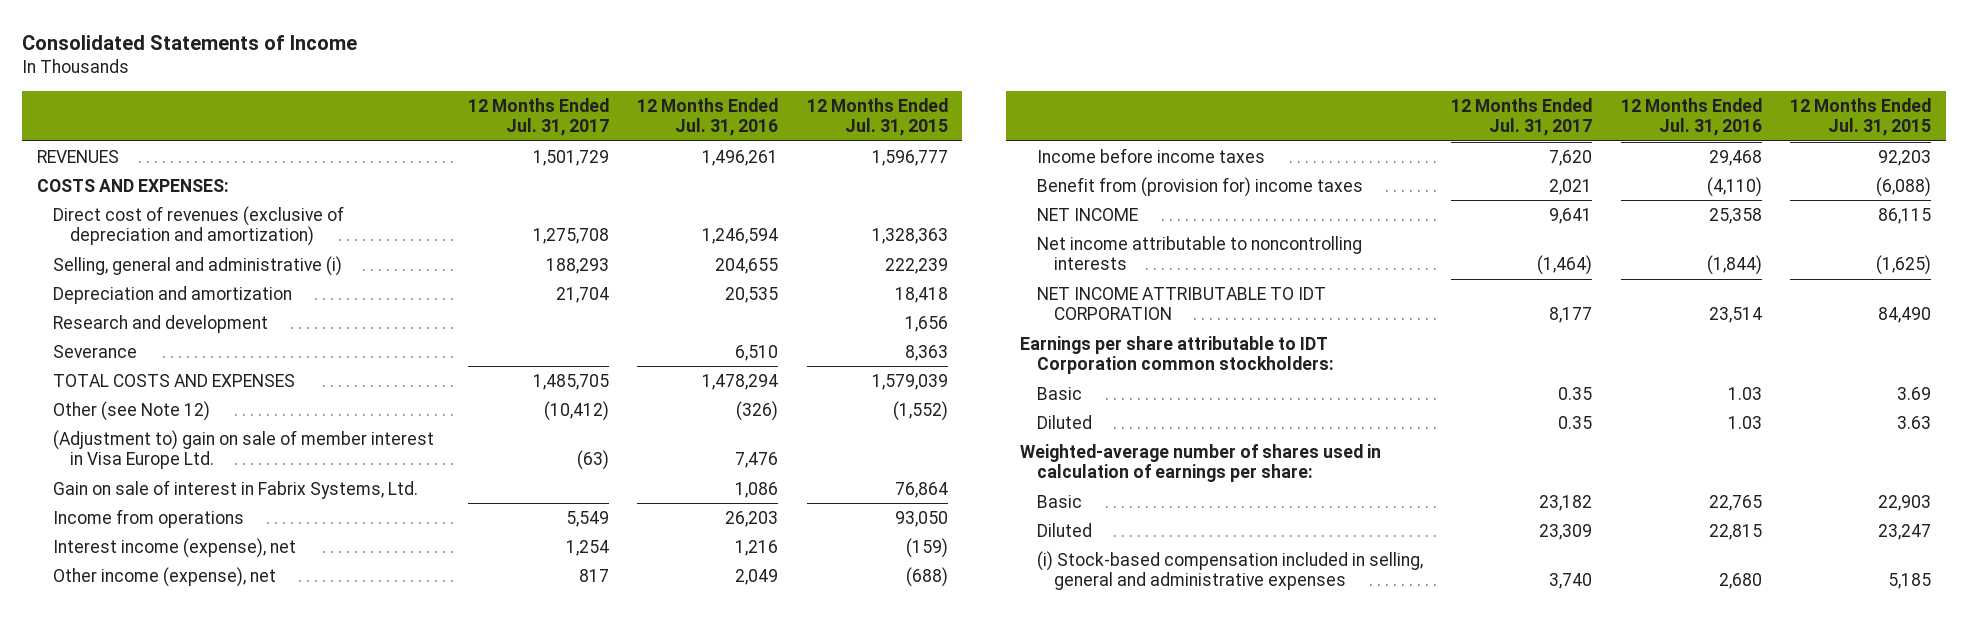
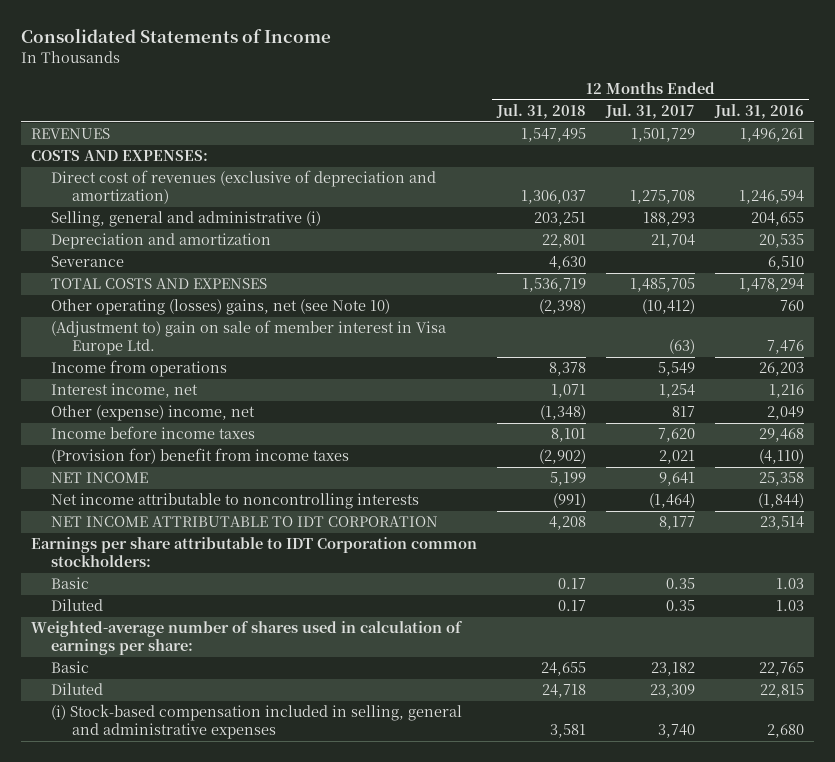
- | 12 Months Ended Jul. 31, 2017 | 12 Months Ended Jul. 31, 2016 | 12 Months Ended Jul. 31, 2015
+ | 12 Months Ended Jul. 31, 2018 | 12 Months Ended Jul. 31, 2017 | 12 Months Ended Jul. 31, 2016
- Research and development | | | 1,656
- Other (see Note 12) | (10,412) | (326) | (1,552)
+ Other operating (losses) gains, net (see Note 10) | (2,398) | (10,412) | 760
- Gain on sale of interest in Fabrix Systems, Ltd. | | 1,086 | 76,864
- Interest income (expense), net | 1,254 | 1,216 | (159)
- Other income (expense), net | 817 | 2,049 | (688)
+ Interest income, net | 1,071 | 1,254 | 1,216
+ Other (expense) income, net | (1,348) | 817 | 2,049
- Benefit from (provision for) income taxes | 2,021 | (4,110) | (6,088)
+ (Provision for) benefit from income taxes | (2,902) | 2,021 | (4,110)

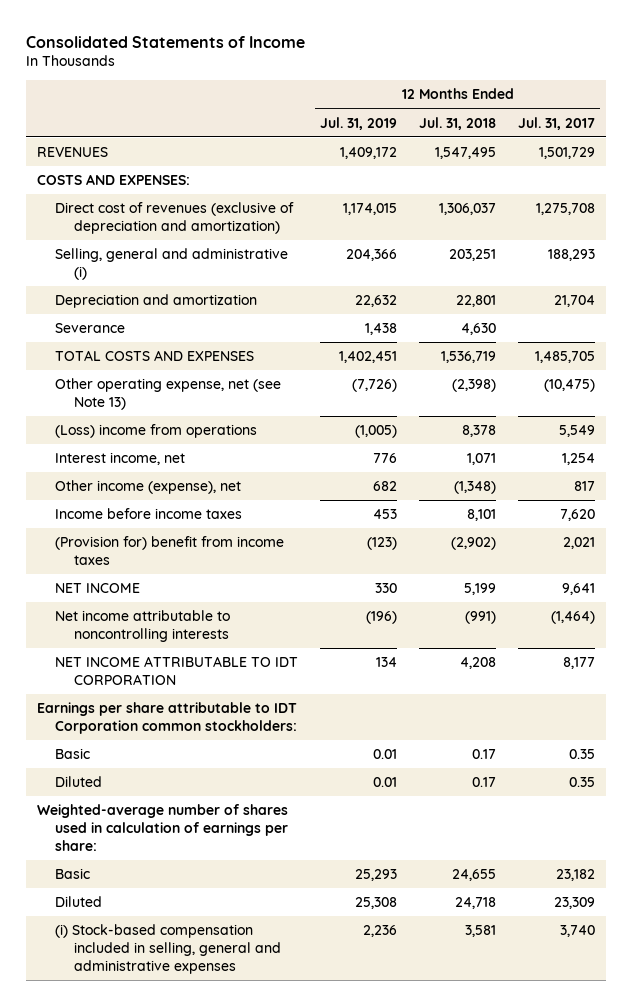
- | 12 Months Ended Jul. 31, 2018 | 12 Months Ended Jul. 31, 2017 | 12 Months Ended Jul. 31, 2016
+ | 12 Months Ended Jul. 31, 2019 | 12 Months Ended Jul. 31, 2018 | 12 Months Ended Jul. 31, 2017
- Other operating (losses) gains, net (see Note 10) | (2,398) | (10,412) | 760
- (Adjustment to) gain on sale of member interest in Visa Europe Ltd. | | (63) | 7,476
- Income from operations | 8,378 | 5,549 | 26,203
+ Other operating expense, net (see Note 13) | (7,726) | (2,398) | (10,475)
+ (Loss) income from operations | (1,005) | 8,378 | 5,549
- Other (expense) income, net | (1,348) | 817 | 2,049
+ Other income (expense), net | 682 | (1,348) | 817

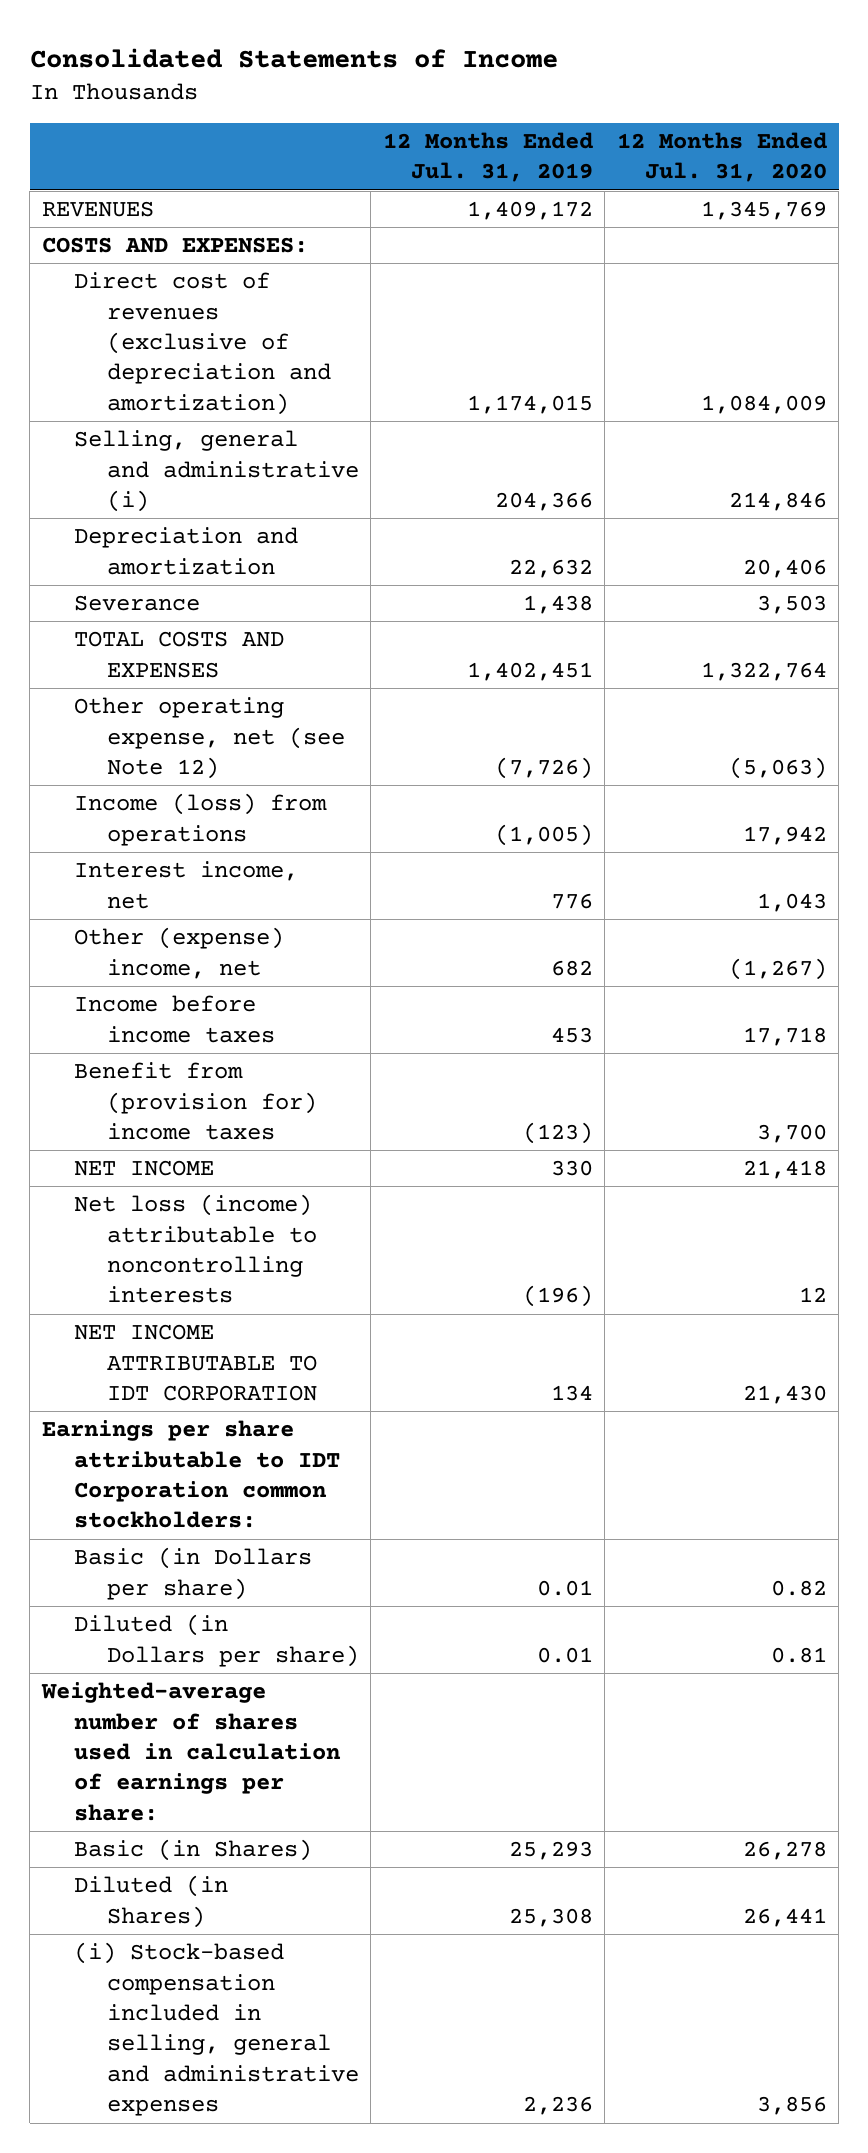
- | 12 Months Ended Jul. 31, 2019 | 12 Months Ended Jul. 31, 2018 | 12 Months Ended Jul. 31, 2017
+ | 12 Months Ended Jul. 31, 2019 | 12 Months Ended Jul. 31, 2020
- Other operating expense, net (see Note 13) | (7,726) | (2,398) | (10,475)
- (Loss) income from operations | (1,005) | 8,378 | 5,549
+ Other operating expense, net (see Note 12) | (7,726) | (5,063)
+ Income (loss) from operations | (1,005) | 17,942
- Other income (expense), net | 682 | (1,348) | 817
+ Other (expense) income, net | 682 | (1,267)
- (Provision for) benefit from income taxes | (123) | (2,902) | 2,021
+ Benefit from (provision for) income taxes | (123) | 3,700
- Net income attributable to noncontrolling interests | (196) | (991) | (1,464)
+ Net loss (income) attributable to noncontrolling interests | (196) | 12
- Basic | 0.01 | 0.17 | 0.35
- Diluted | 0.01 | 0.17 | 0.35
+ Basic (in Dollars per share) | 0.01 | 0.82
+ Diluted (in Dollars per share) | 0.01 | 0.81
- Basic | 25,293 | 24,655 | 23,182
- Diluted | 25,308 | 24,718 | 23,309
+ Basic (in Shares) | 25,293 | 26,278
+ Diluted (in Shares) | 25,308 | 26,441

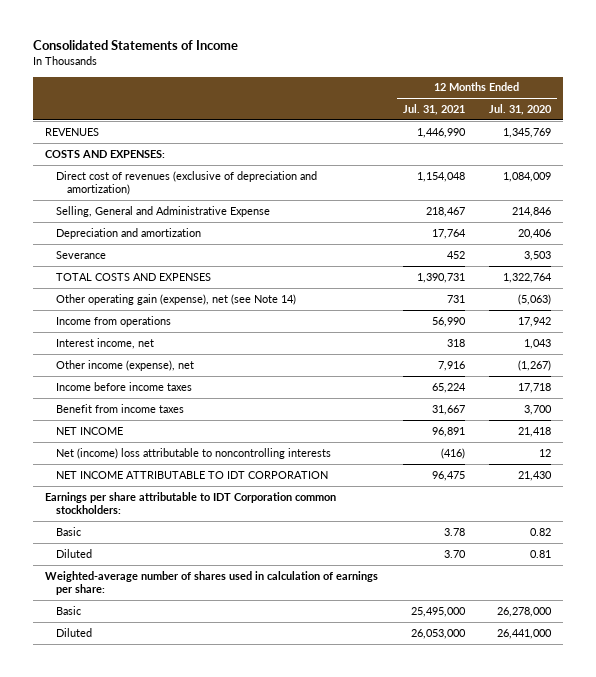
- | 12 Months Ended Jul. 31, 2019 | 12 Months Ended Jul. 31, 2020
+ | 12 Months Ended Jul. 31, 2021 | 12 Months Ended Jul. 31, 2020
- Selling, general and administrative (i) | 204,366 | 214,846
+ Selling, General and Administrative Expense | 218,467 | 214,846
- Other operating expense, net (see Note 12) | (7,726) | (5,063)
- Income (loss) from operations | (1,005) | 17,942
+ Other operating gain (expense), net (see Note 14) | 731 | (5,063)
+ Income from operations | 56,990 | 17,942
- Other (expense) income, net | 682 | (1,267)
+ Other income (expense), net | 7,916 | (1,267)
- Benefit from (provision for) income taxes | (123) | 3,700
+ Benefit from income taxes | 31,667 | 3,700
- Net loss (income) attributable to noncontrolling interests | (196) | 12
+ Net (income) loss attributable to noncontrolling interests | (416) | 12
- Basic (in Dollars per share) | 0.01 | 0.82
- Diluted (in Dollars per share) | 0.01 | 0.81
+ Basic | 3.78 | 0.82
+ Diluted | 3.70 | 0.81
- Basic (in Shares) | 25,293 | 26,278
- Diluted (in Shares) | 25,308 | 26,441
- (i) Stock-based compensation included in selling, general and administrative expenses | 2,236 | 3,856
+ Basic | 25,495,000 | 26,278,000
+ Diluted | 26,053,000 | 26,441,000

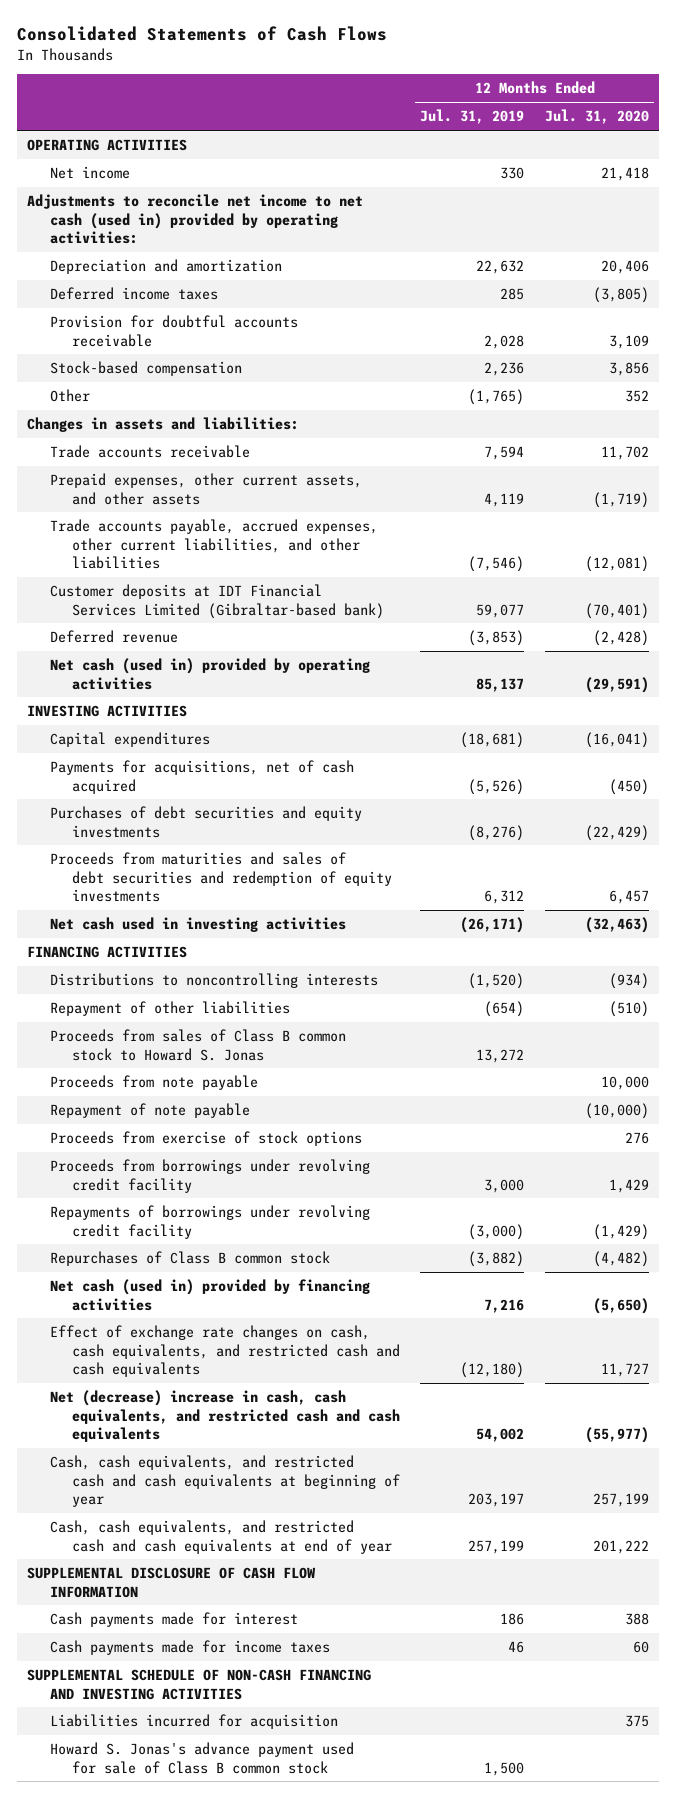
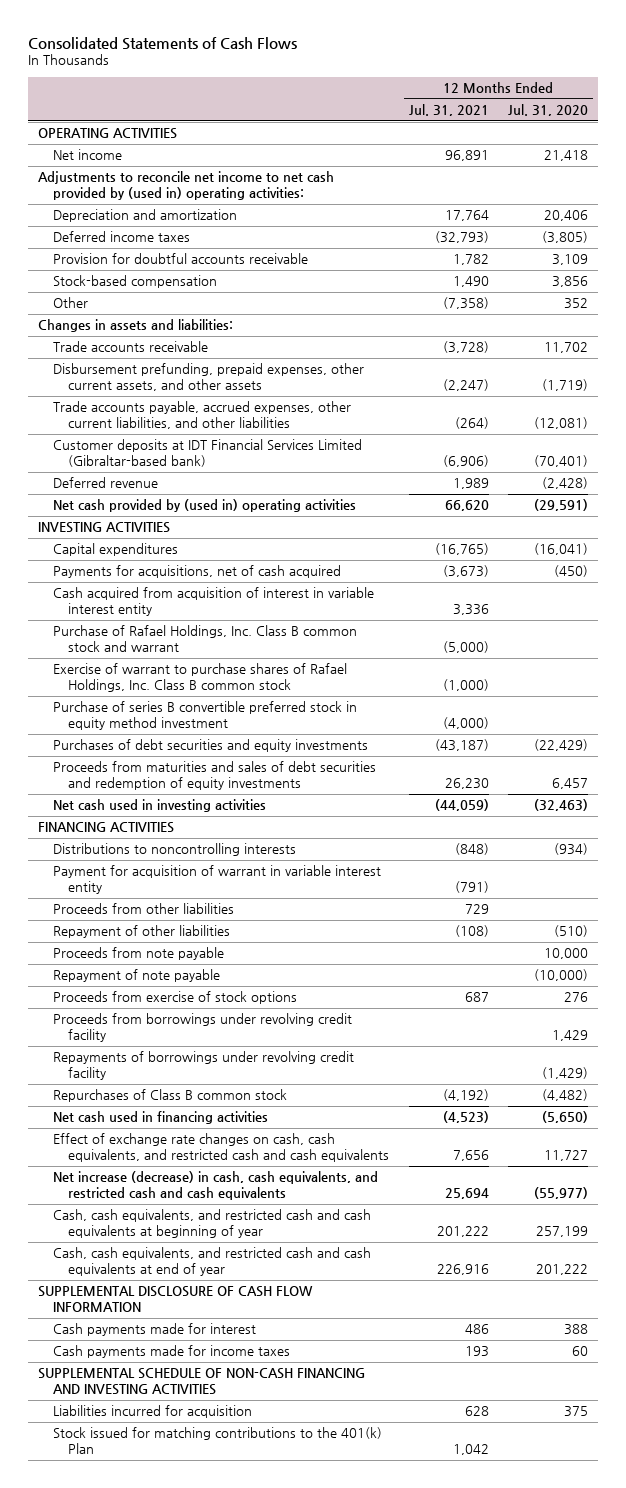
- | 12 Months Ended Jul. 31, 2019 | 12 Months Ended Jul. 31, 2020
+ | 12 Months Ended Jul. 31, 2021 | 12 Months Ended Jul. 31, 2020
- Adjustments to reconcile net income to net cash (used in) provided by operating activities:
+ Adjustments to reconcile net income to net cash provided by (used in) operating activities:
- Prepaid expenses, other current assets, and other assets | 4,119 | (1,719)
+ Disbursement prefunding, prepaid expenses, other current assets, and other assets | (2,247) | (1,719)
- Net cash (used in) provided by operating activities | 85,137 | (29,591)
+ Net cash provided by (used in) operating activities | 66,620 | (29,591)
+ Cash acquired from acquisition of interest in variable interest entity | 3,336 |
+ Purchase of Rafael Holdings, Inc. Class B common stock and warrant | (5,000) |
+ Exercise of warrant to purchase shares of Rafael Holdings, Inc. Class B common stock | (1,000) |
+ Purchase of series B convertible preferred stock in equity method investment | (4,000) |
+ Payment for acquisition of warrant in variable interest entity | (791) |
+ Proceeds from other liabilities | 729 |
- Proceeds from sales of Class B common stock to Howard S. Jonas | 13,272 |
- Net cash (used in) provided by financing activities | 7,216 | (5,650)
+ Net cash used in financing activities | (4,523) | (5,650)
- Net (decrease) increase in cash, cash equivalents, and restricted cash and cash equivalents | 54,002 | (55,977)
+ Net increase (decrease) in cash, cash equivalents, and restricted cash and cash equivalents | 25,694 | (55,977)
- Howard S. Jonas's advance payment used for sale of Class B common stock | 1,500 |
+ Stock issued for matching contributions to the 401(k) Plan | 1,042 |

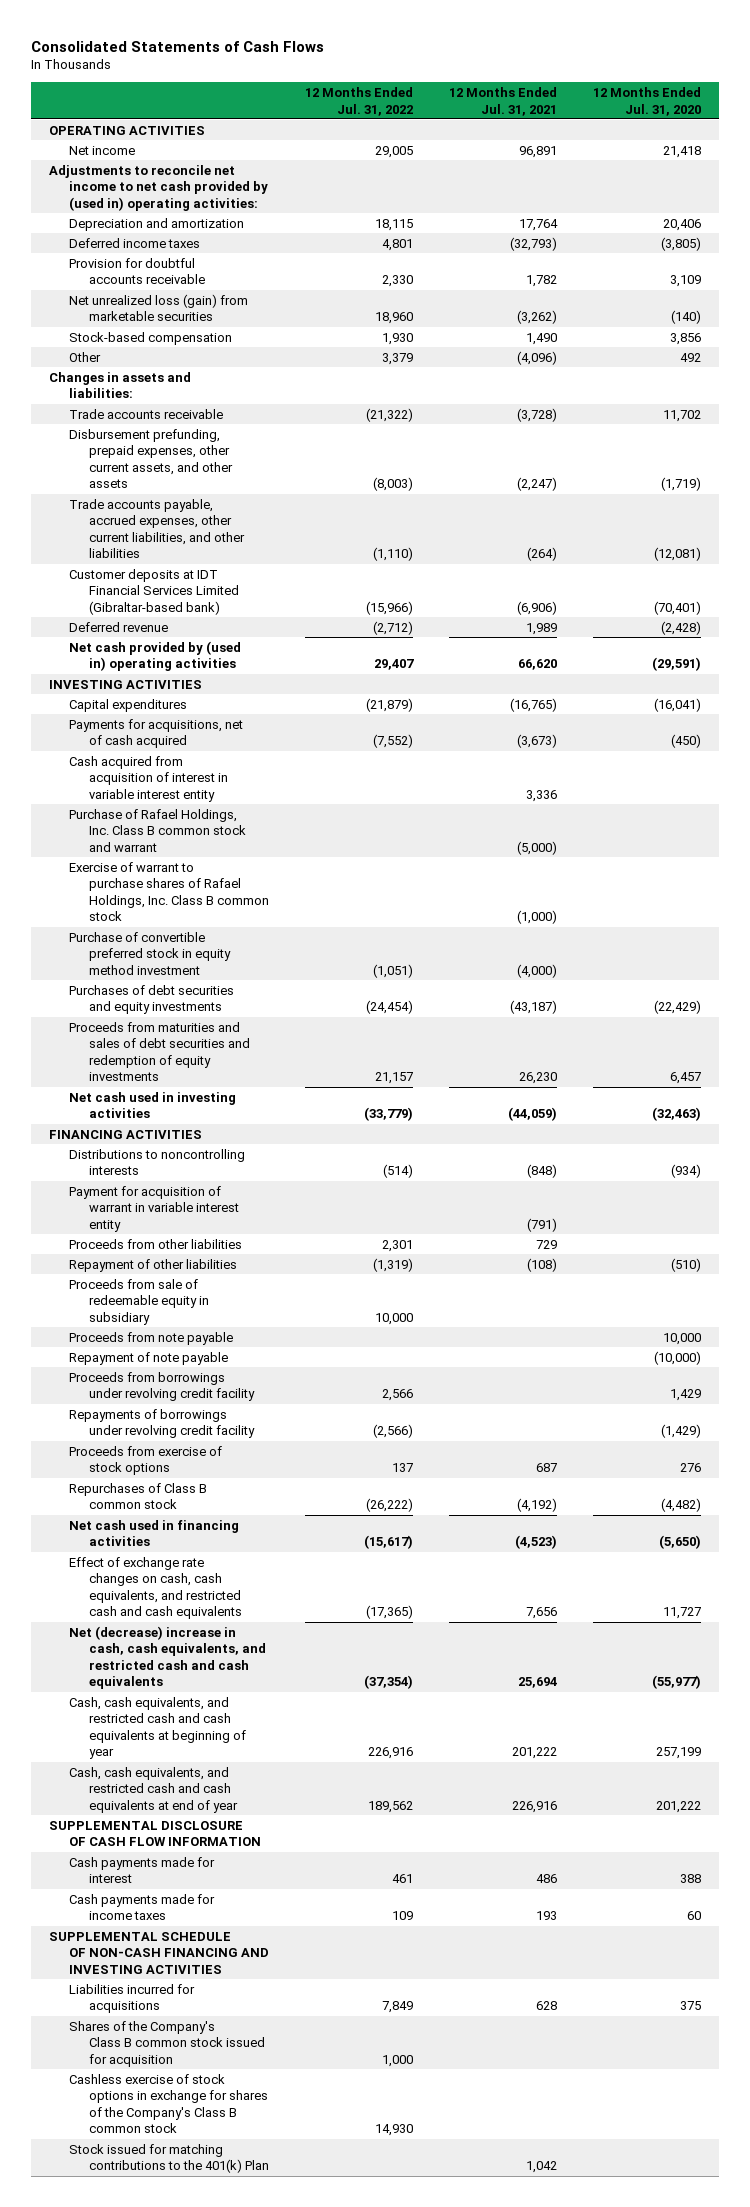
- | 12 Months Ended Jul. 31, 2021 | 12 Months Ended Jul. 31, 2020
+ | 12 Months Ended Jul. 31, 2022 | 12 Months Ended Jul. 31, 2021 | 12 Months Ended Jul. 31, 2020
+ Net unrealized loss (gain) from marketable securities | 18,960 | (3,262) | (140)
- Other | (7,358) | 352
+ Other | 3,379 | (4,096) | 492
- Purchase of series B convertible preferred stock in equity method investment | (4,000) |
+ Purchase of convertible preferred stock in equity method investment | (1,051) | (4,000) |
+ Proceeds from sale of redeemable equity in subsidiary | 10,000 | |
moved down: Proceeds from exercise of stock options | 137 | 687 | 276
- Net increase (decrease) in cash, cash equivalents, and restricted cash and cash equivalents | 25,694 | (55,977)
+ Net (decrease) increase in cash, cash equivalents, and restricted cash and cash equivalents | (37,354) | 25,694 | (55,977)
- Liabilities incurred for acquisition | 628 | 375
+ Liabilities incurred for acquisitions | 7,849 | 628 | 375
+ Shares of the Company's Class B common stock issued for acquisition | 1,000 | |
+ Cashless exercise of stock options in exchange for shares of the Company's Class B common stock | 14,930 | |

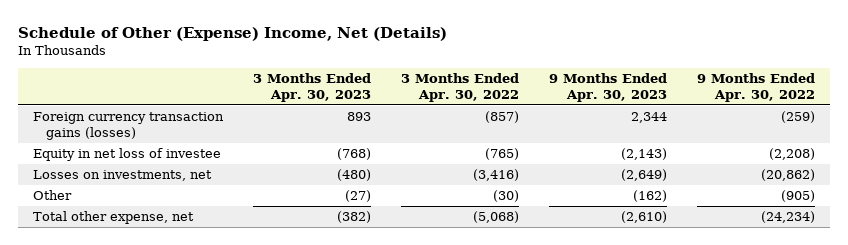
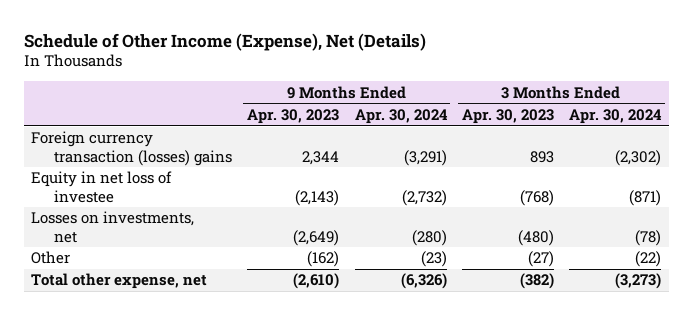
- Schedule of Other (Expense) Income, Net (Details)
+ Schedule of Other Income (Expense), Net (Details)
- | 3 Months Ended Apr. 30, 2023 | 3 Months Ended Apr. 30, 2022 | 9 Months Ended Apr. 30, 2023 | 9 Months Ended Apr. 30, 2022
+ | 9 Months Ended Apr. 30, 2023 | 9 Months Ended Apr. 30, 2024 | 3 Months Ended Apr. 30, 2023 | 3 Months Ended Apr. 30, 2024
- Foreign currency transaction gains (losses) | 893 | (857) | 2,344 | (259)
+ Foreign currency transaction (losses) gains | 2,344 | (3,291) | 893 | (2,302)

